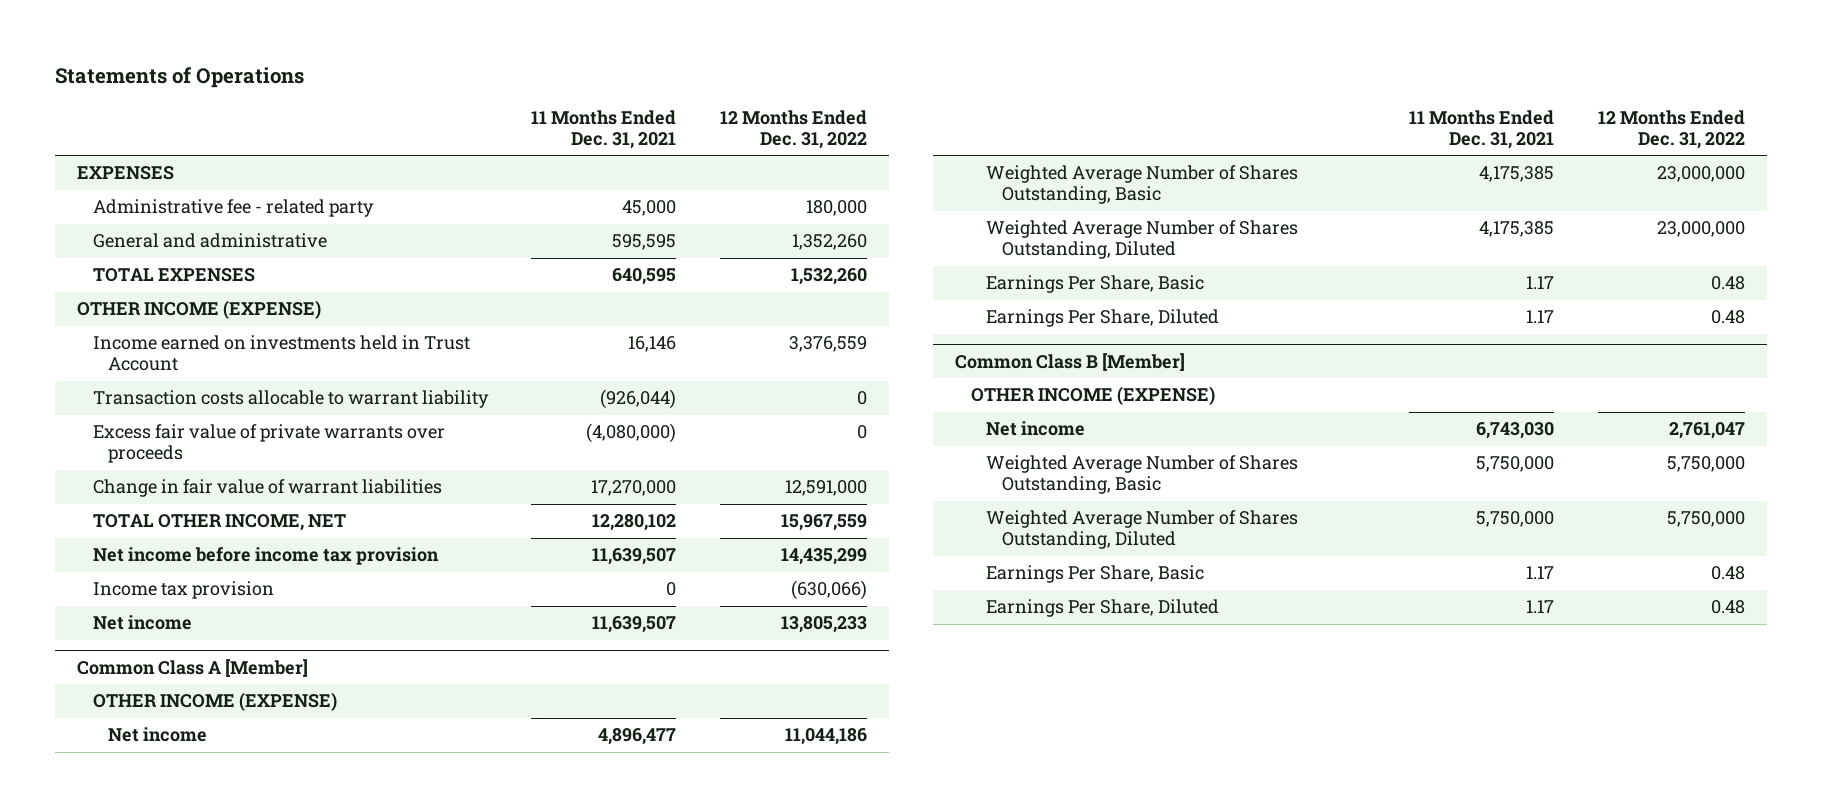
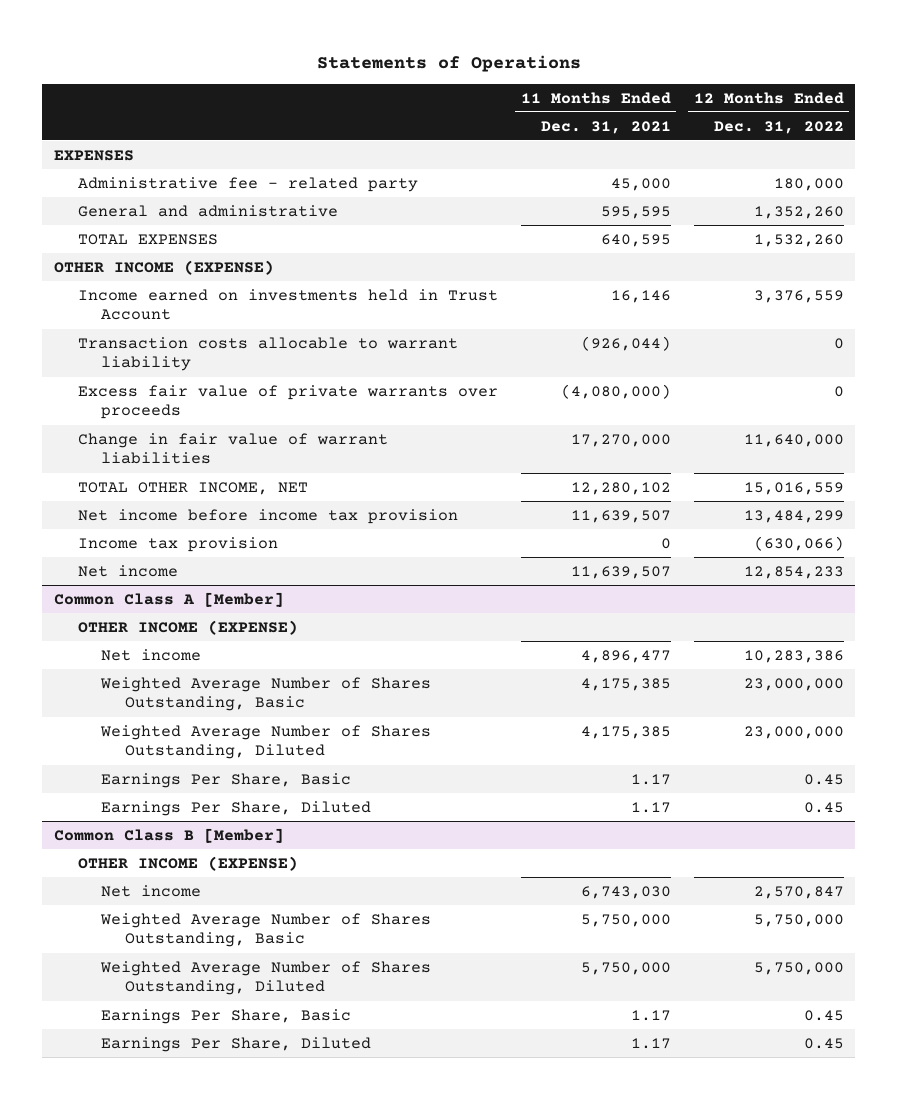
- Change in fair value of warrant liabilities | 17,270,000 | 12,591,000
- TOTAL OTHER INCOME, NET | 12,280,102 | 15,967,559
- Net income before income tax provision | 11,639,507 | 14,435,299
+ Change in fair value of warrant liabilities | 17,270,000 | 11,640,000
+ TOTAL OTHER INCOME, NET | 12,280,102 | 15,016,559
+ Net income before income tax provision | 11,639,507 | 13,484,299
- Net income | 11,639,507 | 13,805,233
+ Net income | 11,639,507 | 12,854,233
@ Common Class A [Member]
- Net income | 4,896,477 | 11,044,186
+ Net income | 4,896,477 | 10,283,386
- Earnings Per Share, Basic | 1.17 | 0.48
- Earnings Per Share, Diluted | 1.17 | 0.48
+ Earnings Per Share, Basic | 1.17 | 0.45
+ Earnings Per Share, Diluted | 1.17 | 0.45
@ Common Class B [Member]
- Net income | 6,743,030 | 2,761,047
+ Net income | 6,743,030 | 2,570,847
- Earnings Per Share, Basic | 1.17 | 0.48
- Earnings Per Share, Diluted | 1.17 | 0.48
+ Earnings Per Share, Basic | 1.17 | 0.45
+ Earnings Per Share, Diluted | 1.17 | 0.45

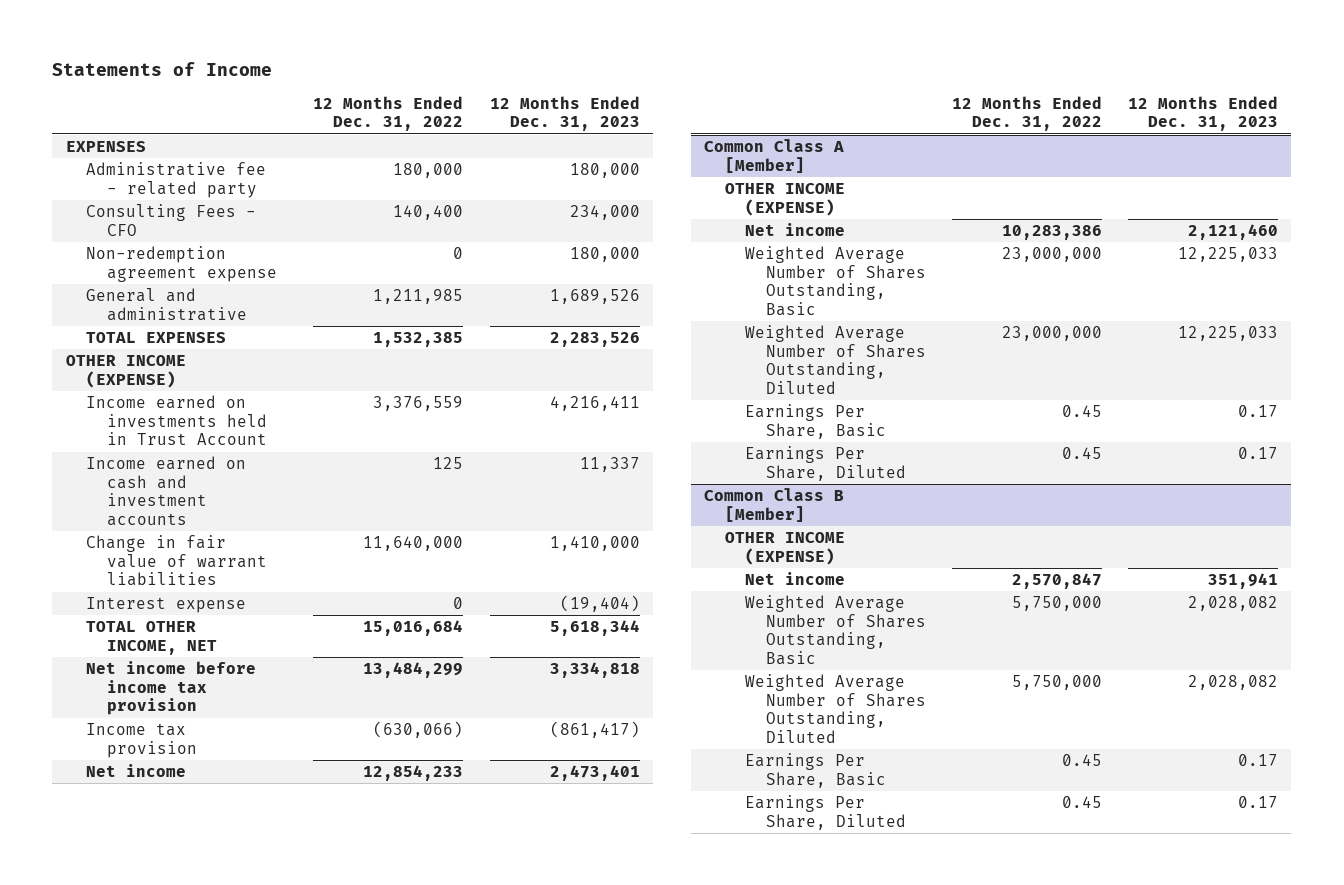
- Statements of Operations
+ Statements of Income
- | 11 Months Ended Dec. 31, 2021 | 12 Months Ended Dec. 31, 2022
+ | 12 Months Ended Dec. 31, 2022 | 12 Months Ended Dec. 31, 2023
- General and administrative | 595,595 | 1,352,260
- TOTAL EXPENSES | 640,595 | 1,532,260
+ Consulting Fees - CFO | 140,400 | 234,000
+ Non-redemption agreement expense | 0 | 180,000
+ General and administrative | 1,211,985 | 1,689,526
+ TOTAL EXPENSES | 1,532,385 | 2,283,526
- Transaction costs allocable to warrant liability | (926,044) | 0
- Excess fair value of private warrants over proceeds | (4,080,000) | 0
+ Income earned on cash and investment accounts | 125 | 11,337
- TOTAL OTHER INCOME, NET | 12,280,102 | 15,016,559
+ Interest expense | 0 | (19,404)
+ TOTAL OTHER INCOME, NET | 15,016,684 | 5,618,344

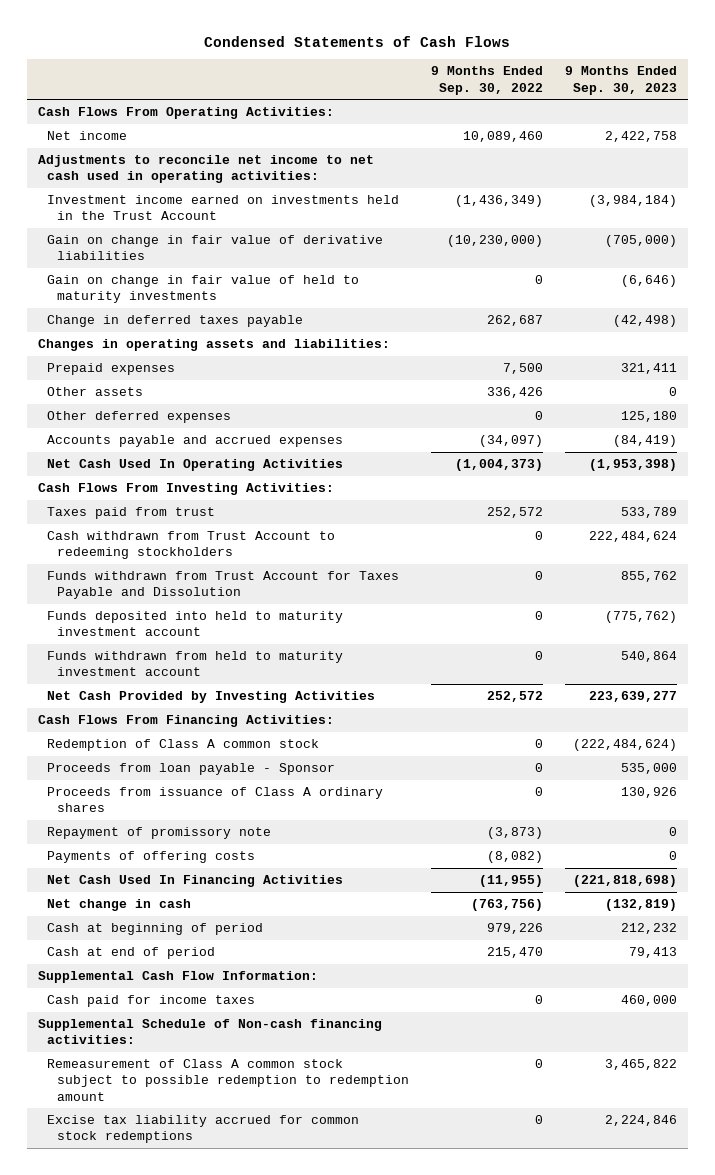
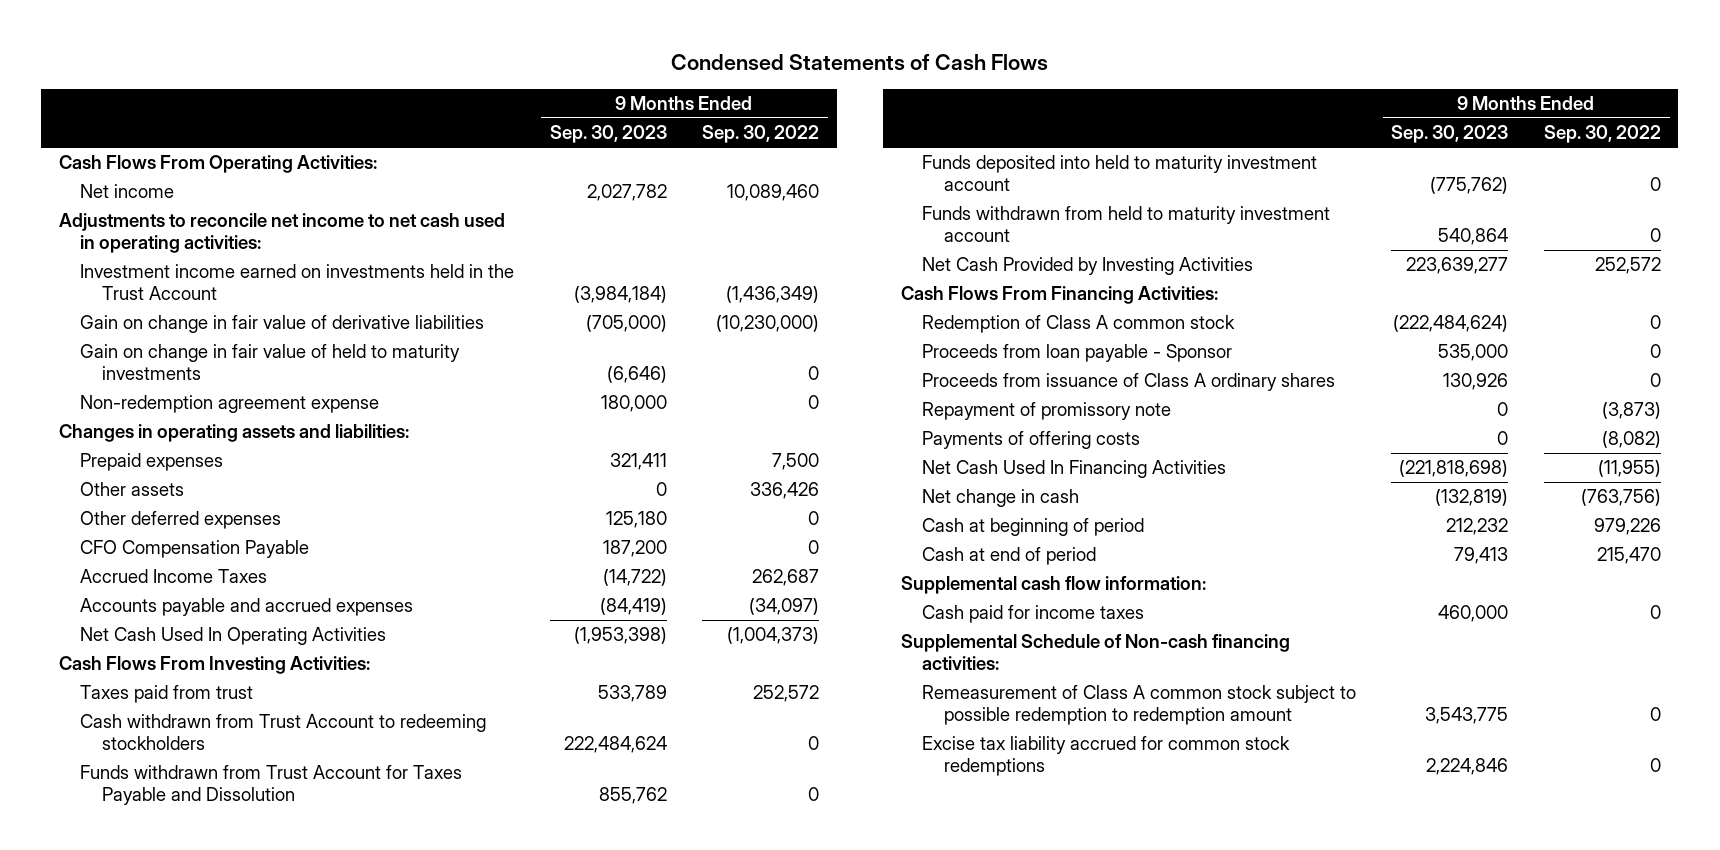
- | 9 Months Ended Sep. 30, 2022 | 9 Months Ended Sep. 30, 2023
+ | 9 Months Ended Sep. 30, 2023 | 9 Months Ended Sep. 30, 2022
- Net income | 10,089,460 | 2,422,758
+ Net income | 2,027,782 | 10,089,460
- Change in deferred taxes payable | 262,687 | (42,498)
+ Non-redemption agreement expense | 180,000 | 0
+ CFO Compensation Payable | 187,200 | 0
+ Accrued Income Taxes | (14,722) | 262,687
- Supplemental Cash Flow Information:
+ Supplemental cash flow information:
- Remeasurement of Class A common stock subject to possible redemption to redemption amount | 0 | 3,465,822
+ Remeasurement of Class A common stock subject to possible redemption to redemption amount | 3,543,775 | 0

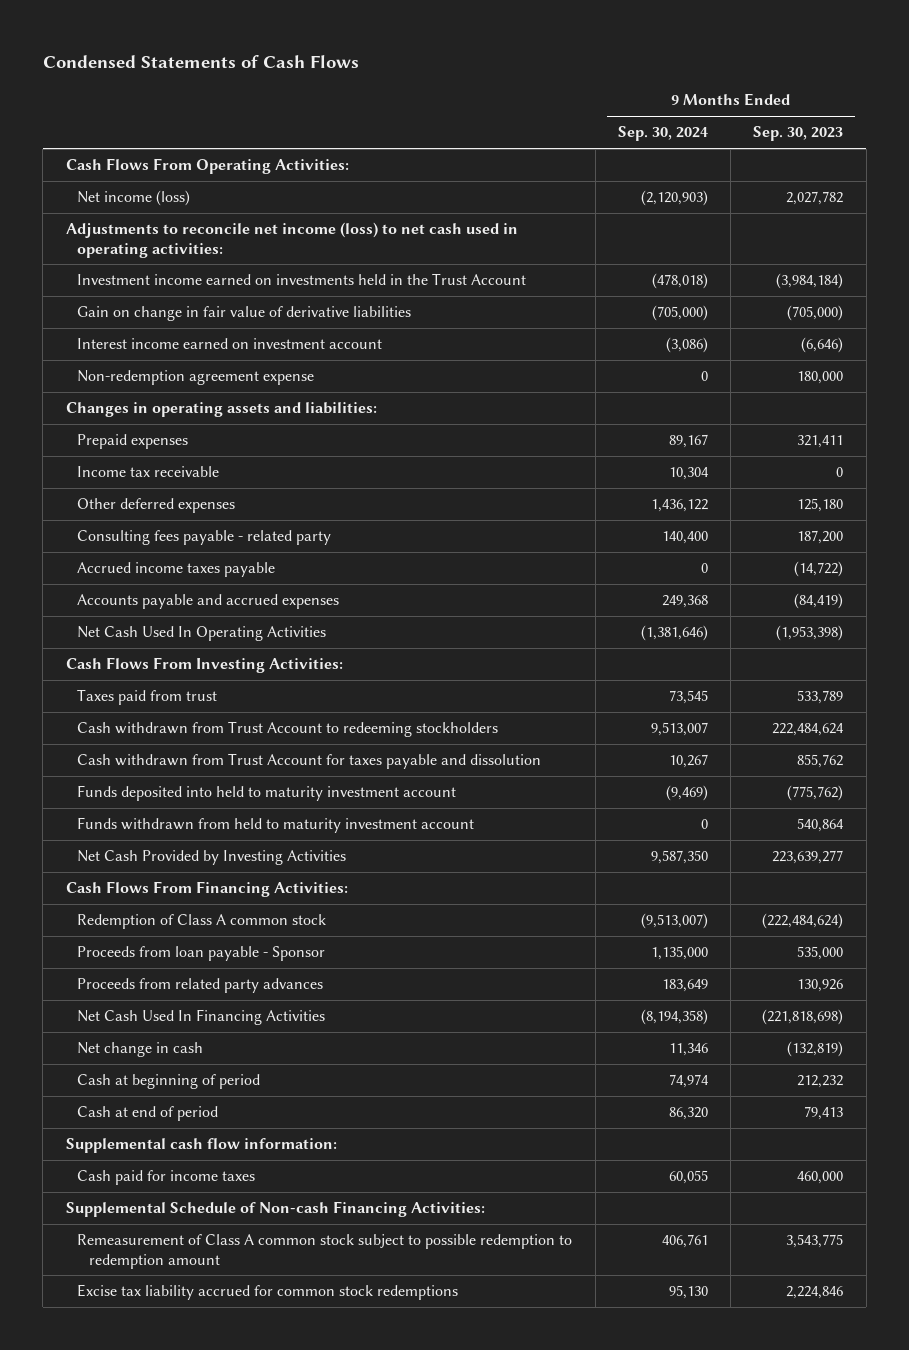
- | 9 Months Ended Sep. 30, 2023 | 9 Months Ended Sep. 30, 2022
+ | 9 Months Ended Sep. 30, 2024 | 9 Months Ended Sep. 30, 2023
- Net income | 2,027,782 | 10,089,460
- Adjustments to reconcile net income to net cash used in operating activities:
+ Net income (loss) | (2,120,903) | 2,027,782
+ Adjustments to reconcile net income (loss) to net cash used in operating activities:
- Gain on change in fair value of held to maturity investments | (6,646) | 0
+ Interest income earned on investment account | (3,086) | (6,646)
- Other assets | 0 | 336,426
+ Income tax receivable | 10,304 | 0
- CFO Compensation Payable | 187,200 | 0
- Accrued Income Taxes | (14,722) | 262,687
+ Consulting fees payable - related party | 140,400 | 187,200
+ Accrued income taxes payable | 0 | (14,722)
- Funds withdrawn from Trust Account for Taxes Payable and Dissolution | 855,762 | 0
+ Cash withdrawn from Trust Account for taxes payable and dissolution | 10,267 | 855,762
- Proceeds from issuance of Class A ordinary shares | 130,926 | 0
- Repayment of promissory note | 0 | (3,873)
- Payments of offering costs | 0 | (8,082)
+ Proceeds from related party advances | 183,649 | 130,926
- Supplemental Schedule of Non-cash financing activities:
+ Supplemental Schedule of Non-cash Financing Activities:

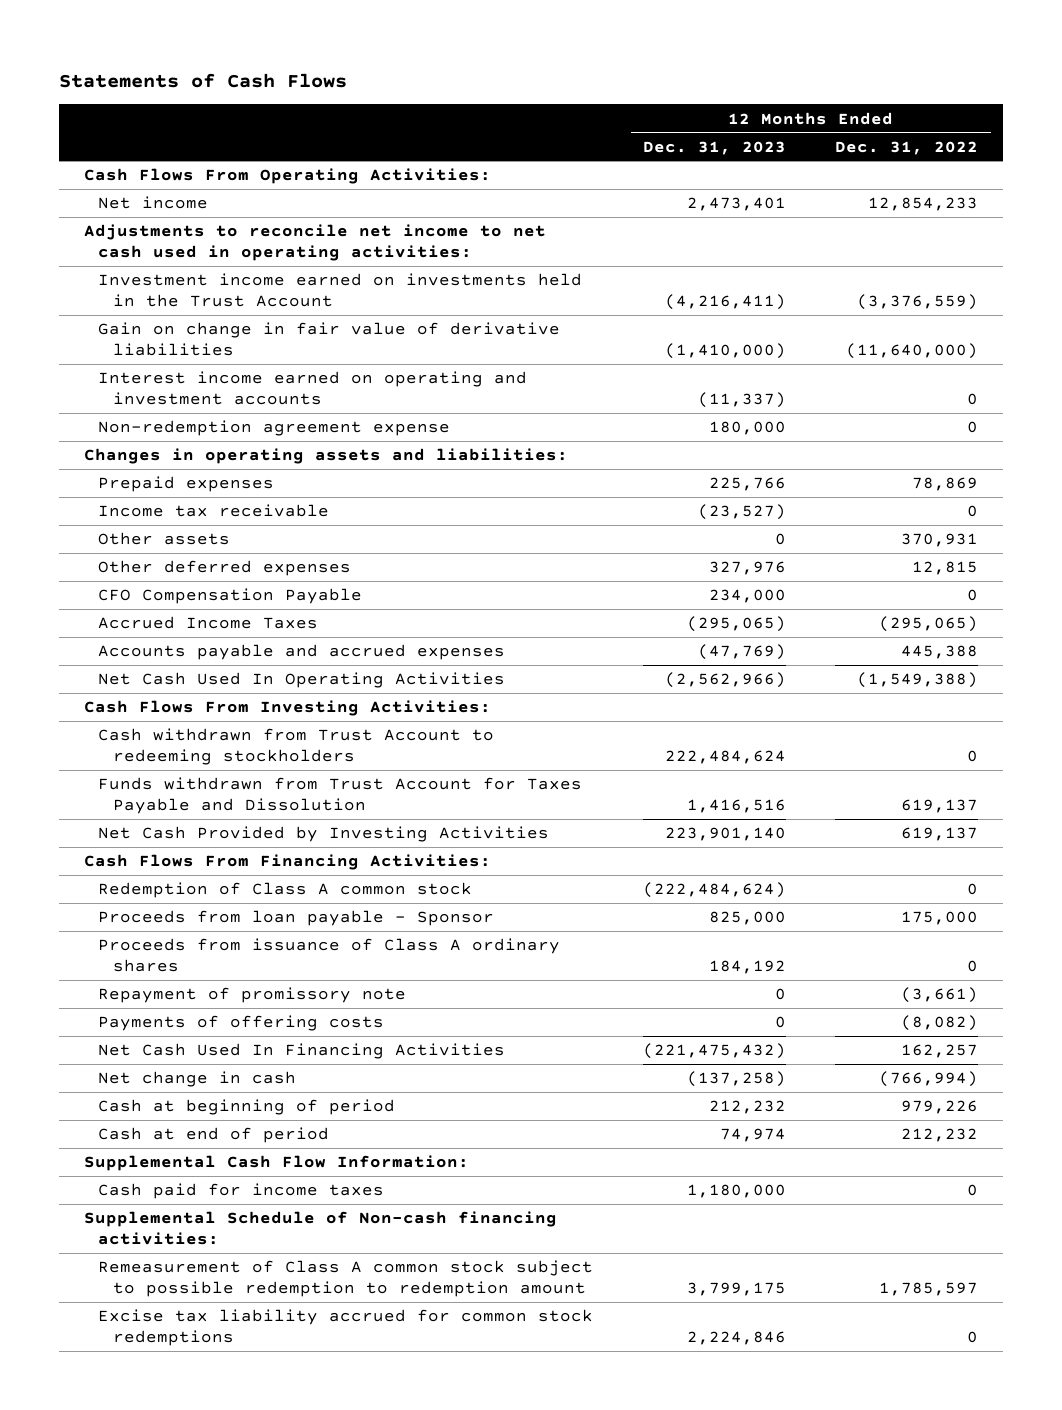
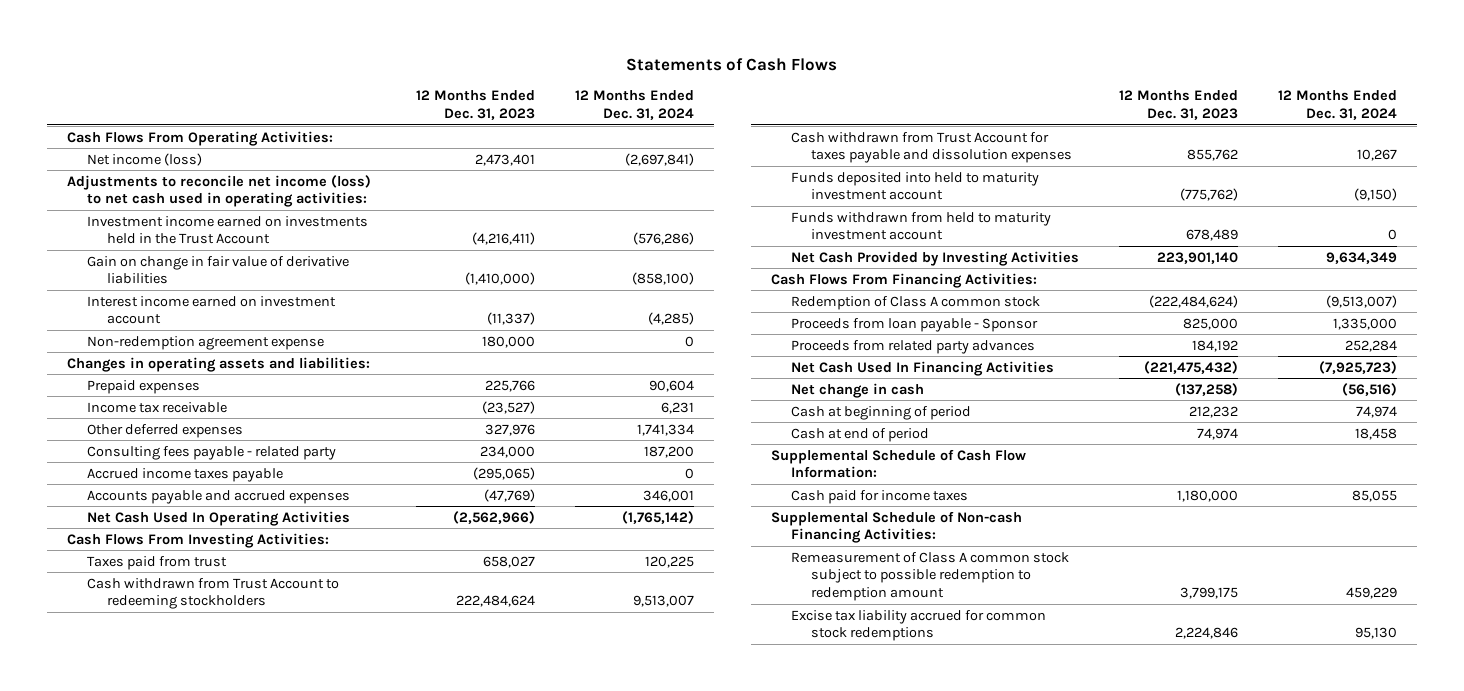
- | 12 Months Ended Dec. 31, 2023 | 12 Months Ended Dec. 31, 2022
+ | 12 Months Ended Dec. 31, 2023 | 12 Months Ended Dec. 31, 2024
- Net income | 2,473,401 | 12,854,233
- Adjustments to reconcile net income to net cash used in operating activities:
+ Net income (loss) | 2,473,401 | (2,697,841)
+ Adjustments to reconcile net income (loss) to net cash used in operating activities:
- Interest income earned on operating and investment accounts | (11,337) | 0
+ Interest income earned on investment account | (11,337) | (4,285)
- Other assets | 0 | 370,931
- CFO Compensation Payable | 234,000 | 0
- Accrued Income Taxes | (295,065) | (295,065)
+ Consulting fees payable - related party | 234,000 | 187,200
+ Accrued income taxes payable | (295,065) | 0
+ Taxes paid from trust | 658,027 | 120,225
- Funds withdrawn from Trust Account for Taxes Payable and Dissolution | 1,416,516 | 619,137
+ Cash withdrawn from Trust Account for taxes payable and dissolution expenses | 855,762 | 10,267
+ Funds deposited into held to maturity investment account | (775,762) | (9,150)
+ Funds withdrawn from held to maturity investment account | 678,489 | 0
- Proceeds from issuance of Class A ordinary shares | 184,192 | 0
- Repayment of promissory note | 0 | (3,661)
- Payments of offering costs | 0 | (8,082)
+ Proceeds from related party advances | 184,192 | 252,284
- Supplemental Cash Flow Information:
+ Supplemental Schedule of Cash Flow Information:
- Supplemental Schedule of Non-cash financing activities:
+ Supplemental Schedule of Non-cash Financing Activities:

